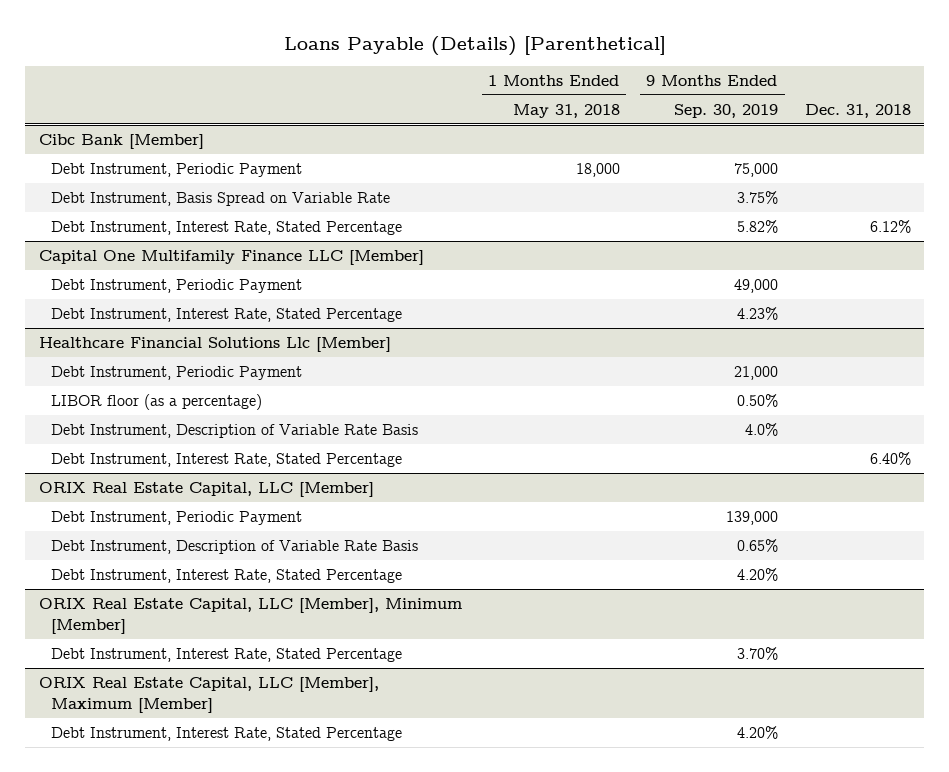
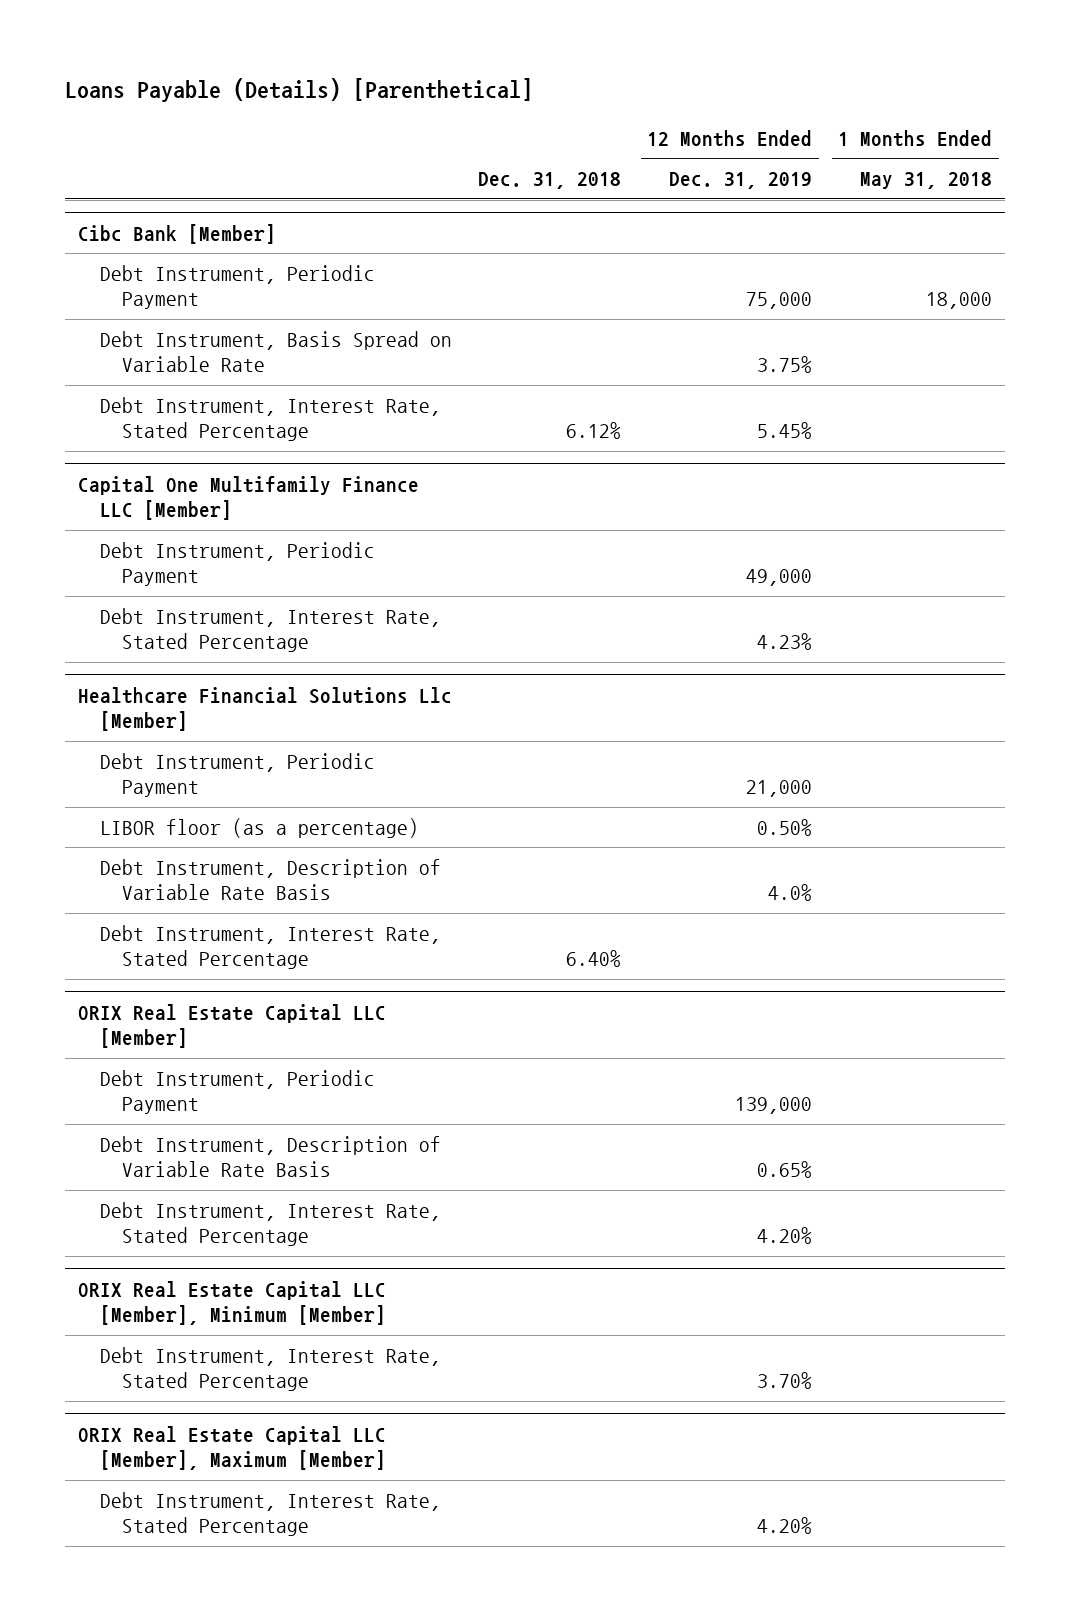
- | 1 Months Ended May 31, 2018 | 9 Months Ended Sep. 30, 2019 | Dec. 31, 2018
+ | Dec. 31, 2018 | 12 Months Ended Dec. 31, 2019 | 1 Months Ended May 31, 2018
- ORIX Real Estate Capital, LLC [Member]
+ ORIX Real Estate Capital LLC [Member]
- ORIX Real Estate Capital, LLC [Member], Minimum [Member]
+ ORIX Real Estate Capital LLC [Member], Minimum [Member]
- ORIX Real Estate Capital, LLC [Member], Maximum [Member]
+ ORIX Real Estate Capital LLC [Member], Maximum [Member]

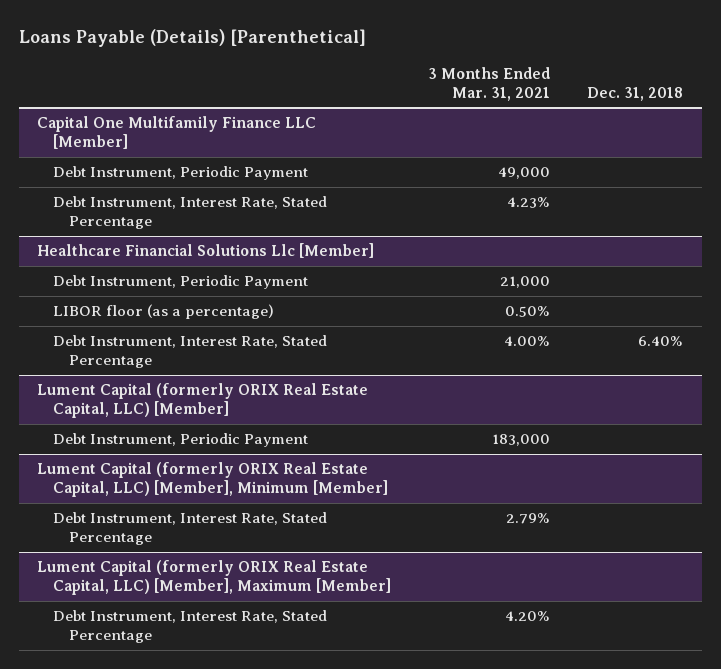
- | Dec. 31, 2018 | 12 Months Ended Dec. 31, 2019 | 1 Months Ended May 31, 2018
+ | 3 Months Ended Mar. 31, 2021 | Dec. 31, 2018
- Cibc Bank [Member]
- Debt Instrument, Periodic Payment | | 75,000 | 18,000
- Debt Instrument, Basis Spread on Variable Rate | | 3.75% |
- Debt Instrument, Interest Rate, Stated Percentage | 6.12% | 5.45% |
@ Healthcare Financial Solutions Llc [Member]
- Debt Instrument, Description of Variable Rate Basis | | 4.0% |
- ORIX Real Estate Capital LLC [Member]
+ Lument Capital (formerly ORIX Real Estate Capital, LLC) [Member]
- Debt Instrument, Description of Variable Rate Basis | | 0.65% |
- Debt Instrument, Interest Rate, Stated Percentage | | 4.20% |
- ORIX Real Estate Capital LLC [Member], Minimum [Member]
+ Lument Capital (formerly ORIX Real Estate Capital, LLC) [Member], Minimum [Member]
- ORIX Real Estate Capital LLC [Member], Maximum [Member]
+ Lument Capital (formerly ORIX Real Estate Capital, LLC) [Member], Maximum [Member]

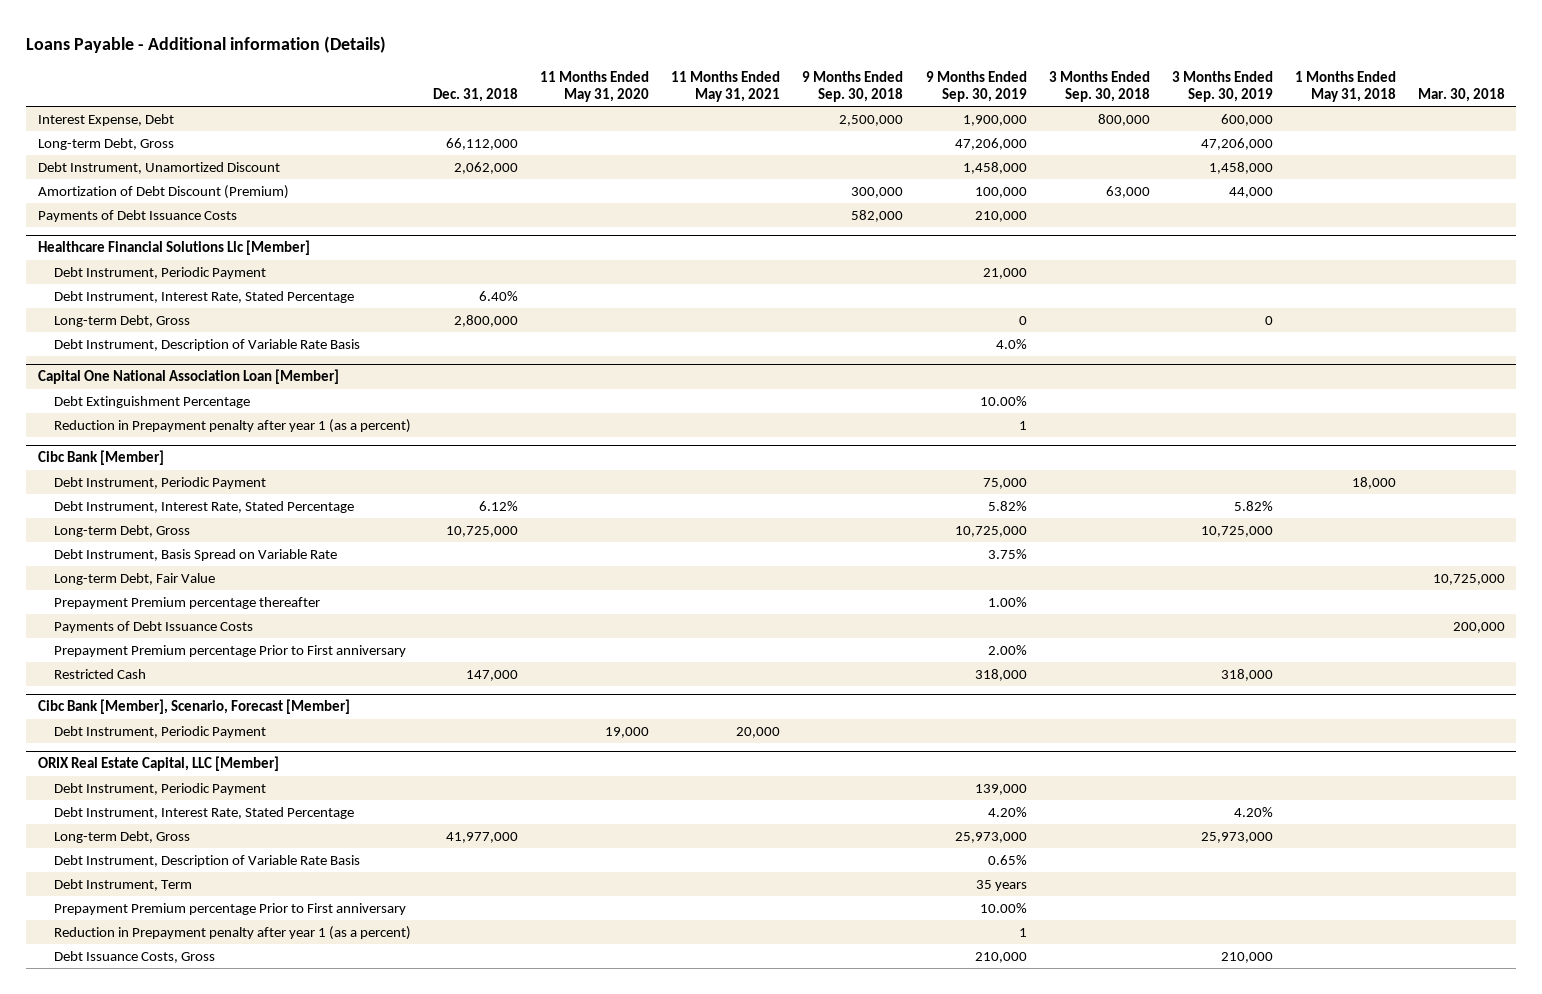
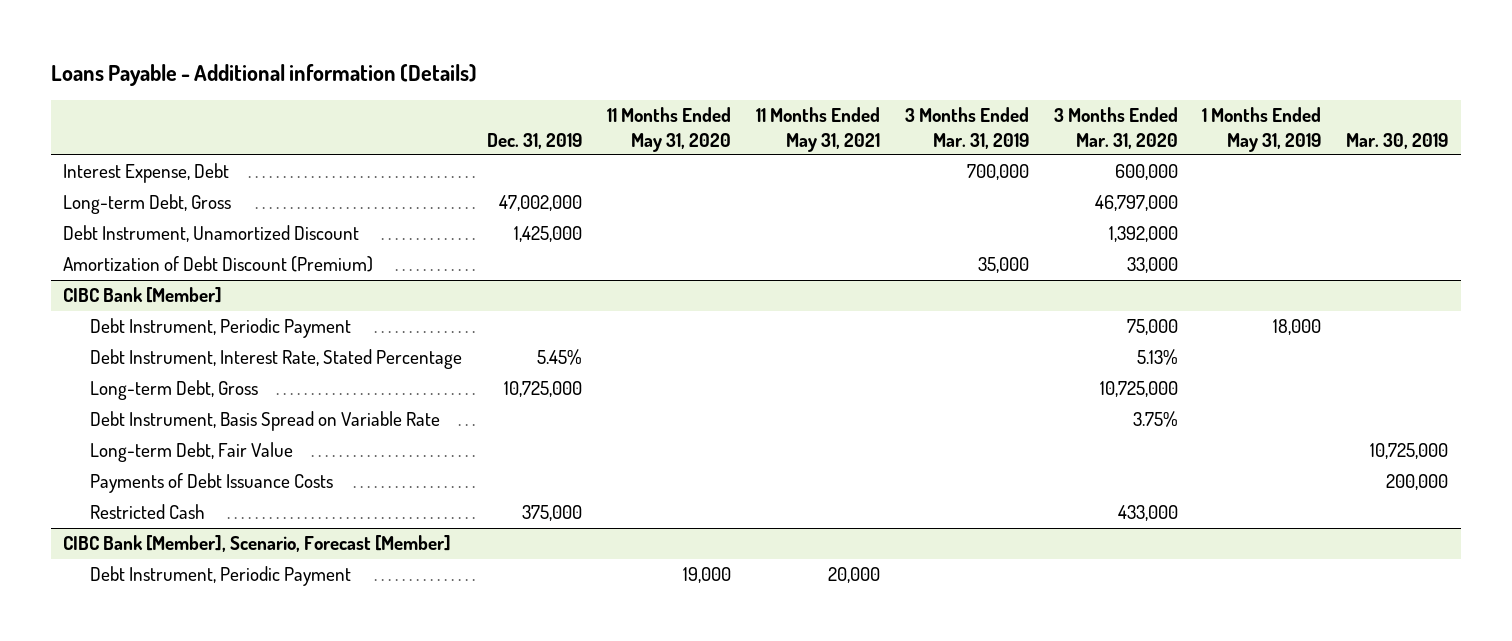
- | Dec. 31, 2018 | 11 Months Ended May 31, 2020 | 11 Months Ended May 31, 2021 | 9 Months Ended Sep. 30, 2018 | 9 Months Ended Sep. 30, 2019 | 3 Months Ended Sep. 30, 2018 | 3 Months Ended Sep. 30, 2019 | 1 Months Ended May 31, 2018 | Mar. 30, 2018
+ | Dec. 31, 2019 | 11 Months Ended May 31, 2020 | 11 Months Ended May 31, 2021 | 3 Months Ended Mar. 31, 2019 | 3 Months Ended Mar. 31, 2020 | 1 Months Ended May 31, 2019 | Mar. 30, 2019
- Payments of Debt Issuance Costs | | | | 582,000 | 210,000 | | | |
- Healthcare Financial Solutions Llc [Member]
- Debt Instrument, Periodic Payment | | | | | 21,000 | | | |
- Debt Instrument, Interest Rate, Stated Percentage | 6.40% | | | | | | | |
- Long-term Debt, Gross | 2,800,000 | | | | 0 | | 0 | |
- Debt Instrument, Description of Variable Rate Basis | | | | | 4.0% | | | |
- Capital One National Association Loan [Member]
- Debt Extinguishment Percentage | | | | | 10.00% | | | |
- Reduction in Prepayment penalty after year 1 (as a percent) | | | | | 1 | | | |
- Cibc Bank [Member]
+ CIBC Bank [Member]
- Prepayment Premium percentage thereafter | | | | | 1.00% | | | |
- Prepayment Premium percentage Prior to First anniversary | | | | | 2.00% | | | |
- Cibc Bank [Member], Scenario, Forecast [Member]
+ CIBC Bank [Member], Scenario, Forecast [Member]
- ORIX Real Estate Capital, LLC [Member]
- Debt Instrument, Periodic Payment | | | | | 139,000 | | | |
- Debt Instrument, Interest Rate, Stated Percentage | | | | | 4.20% | | 4.20% | |
- Long-term Debt, Gross | 41,977,000 | | | | 25,973,000 | | 25,973,000 | |
- Debt Instrument, Description of Variable Rate Basis | | | | | 0.65% | | | |
- Debt Instrument, Term | | | | | 35 years | | | |
- Prepayment Premium percentage Prior to First anniversary | | | | | 10.00% | | | |
- Reduction in Prepayment penalty after year 1 (as a percent) | | | | | 1 | | | |
- Debt Issuance Costs, Gross | | | | | 210,000 | | 210,000 | |

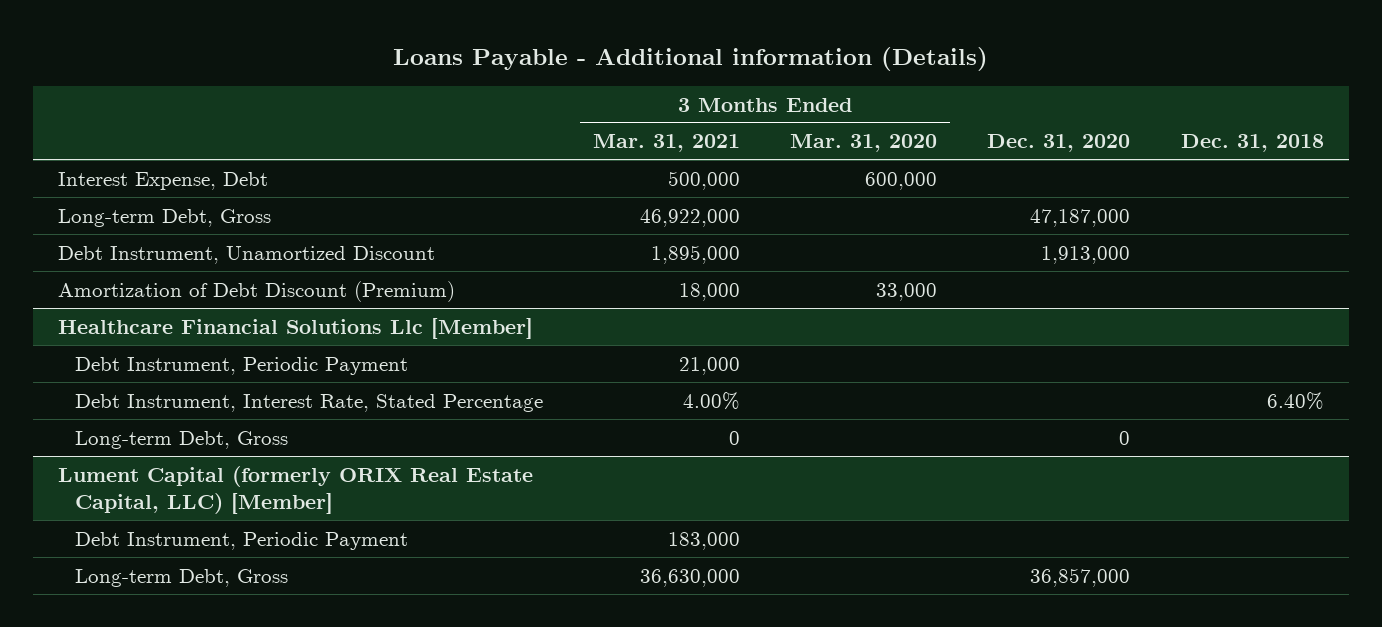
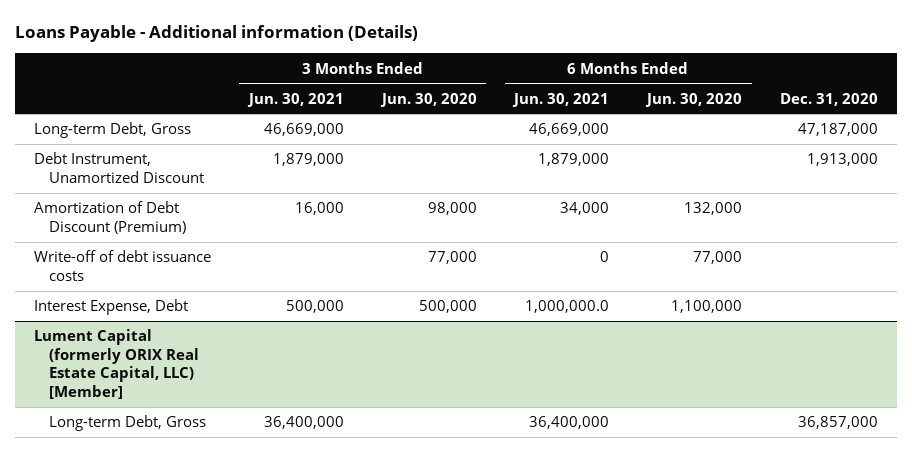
- | 3 Months Ended Mar. 31, 2021 | 3 Months Ended Mar. 31, 2020 | Dec. 31, 2020 | Dec. 31, 2018
+ | 3 Months Ended Jun. 30, 2021 | 3 Months Ended Jun. 30, 2020 | 6 Months Ended Jun. 30, 2021 | 6 Months Ended Jun. 30, 2020 | Dec. 31, 2020
- Healthcare Financial Solutions Llc [Member]
- Debt Instrument, Periodic Payment | 21,000 | | |
- Debt Instrument, Interest Rate, Stated Percentage | 4.00% | | | 6.40%
- Long-term Debt, Gross | 0 | | 0 |
+ Write-off of debt issuance costs | | 77,000 | 0 | 77,000 |
moved down: Interest Expense, Debt | 500,000 | 500,000 | 1,000,000.0 | 1,100,000 |
@ Lument Capital (formerly ORIX Real Estate Capital, LLC) [Member]
- Debt Instrument, Periodic Payment | 183,000 | | |

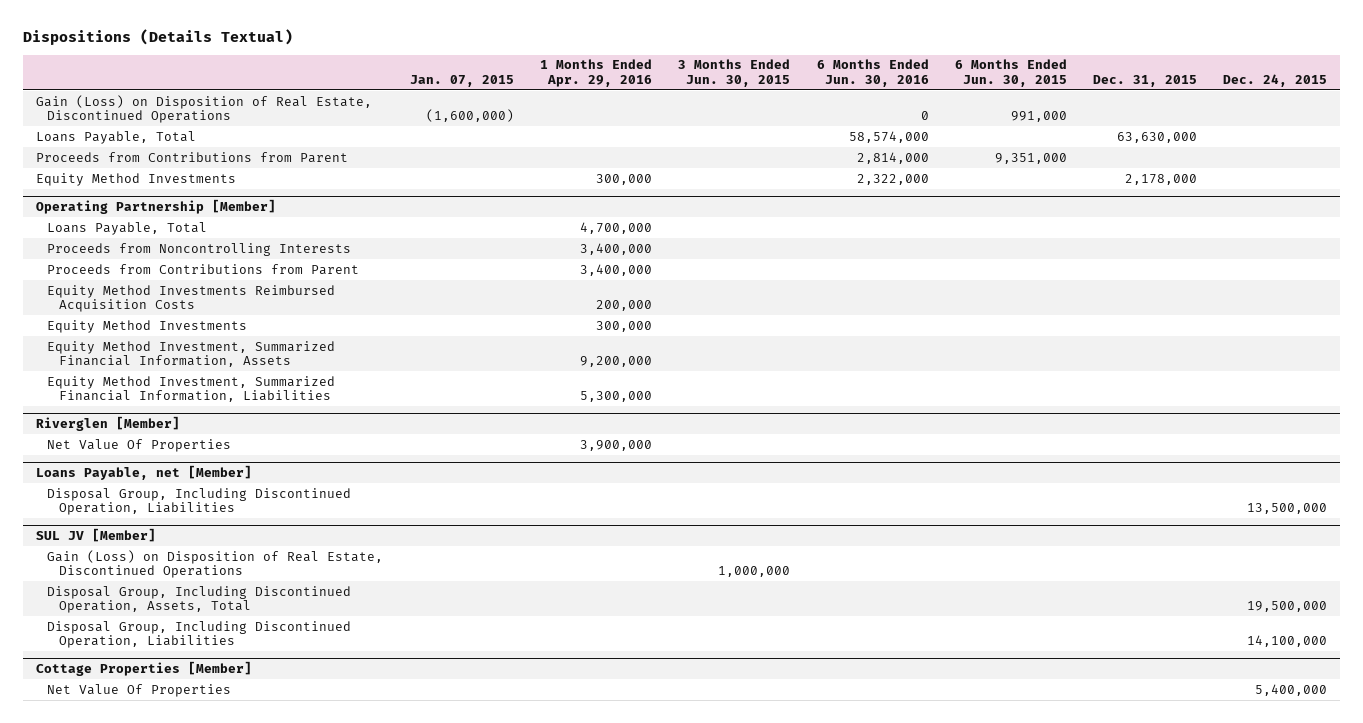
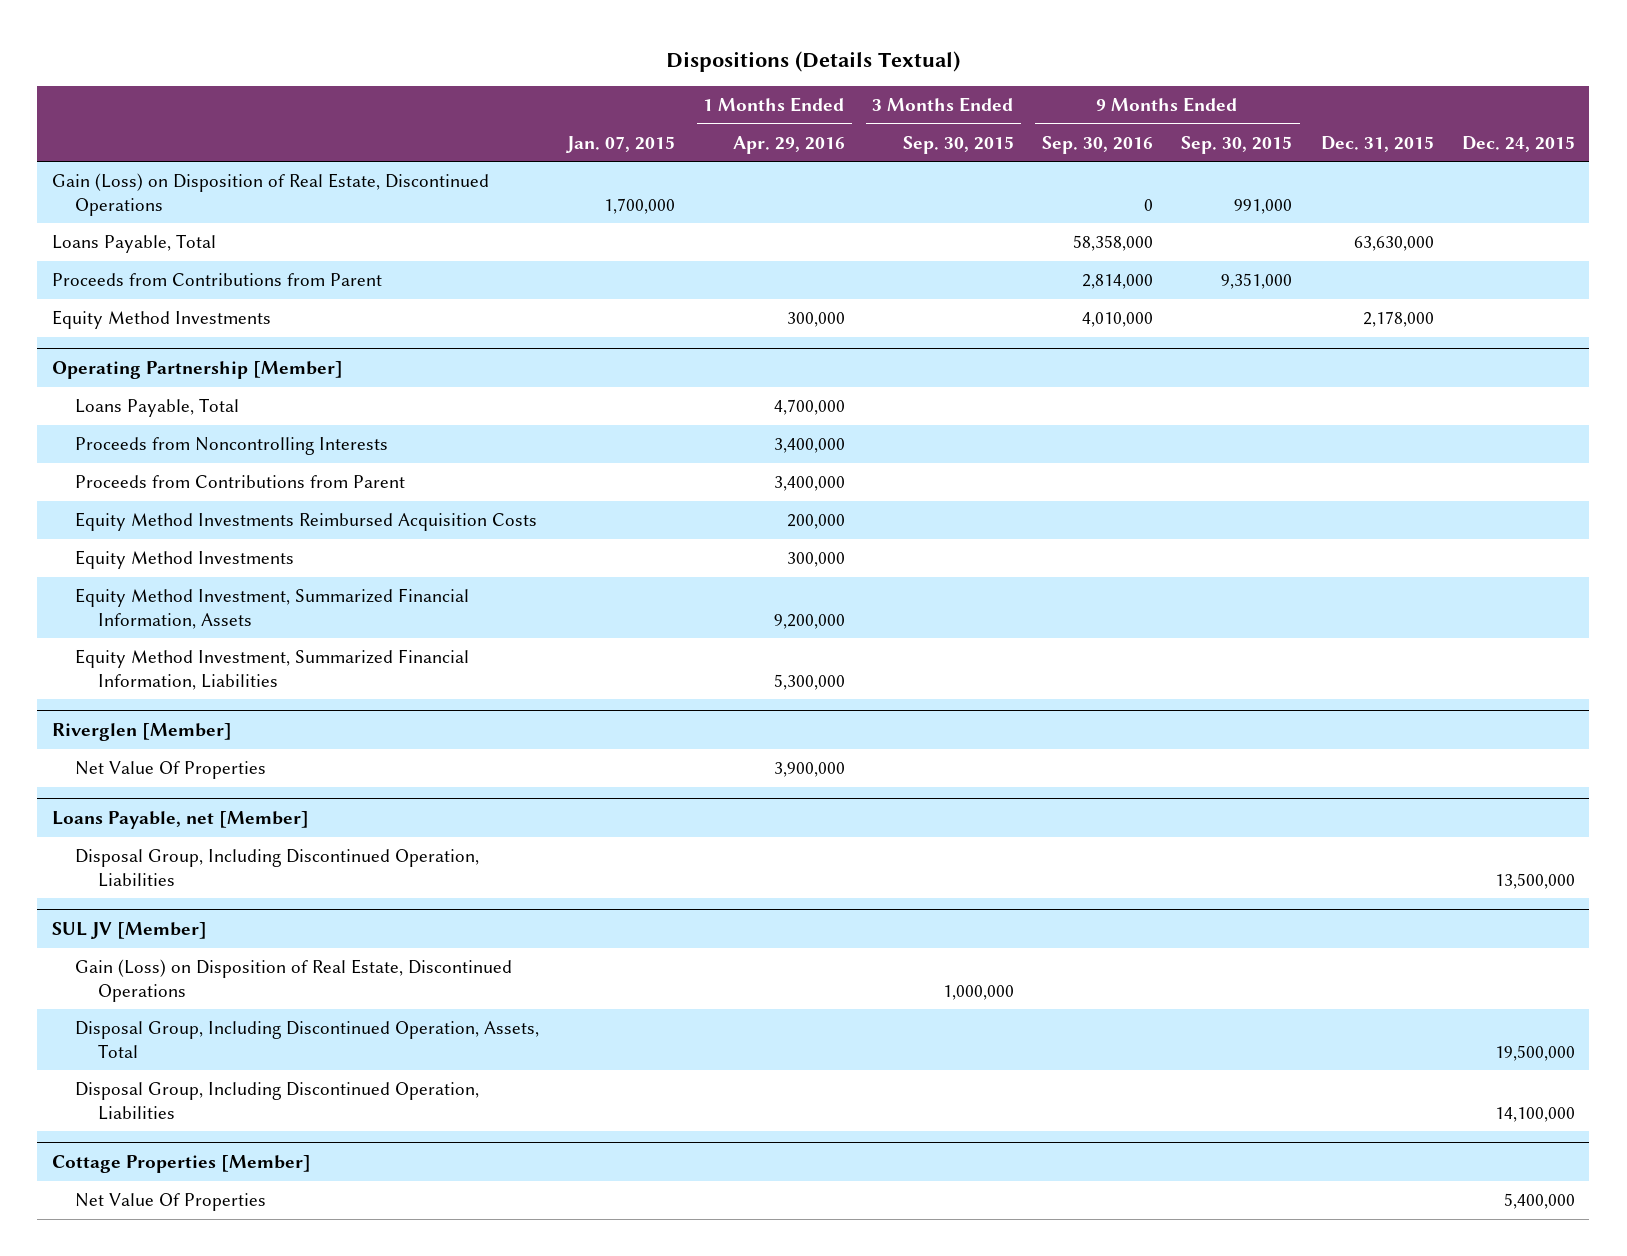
- | Jan. 07, 2015 | 1 Months Ended Apr. 29, 2016 | 3 Months Ended Jun. 30, 2015 | 6 Months Ended Jun. 30, 2016 | 6 Months Ended Jun. 30, 2015 | Dec. 31, 2015 | Dec. 24, 2015
+ | Jan. 07, 2015 | 1 Months Ended Apr. 29, 2016 | 3 Months Ended Sep. 30, 2015 | 9 Months Ended Sep. 30, 2016 | 9 Months Ended Sep. 30, 2015 | Dec. 31, 2015 | Dec. 24, 2015
- Gain (Loss) on Disposition of Real Estate, Discontinued Operations | (1,600,000) | | | 0 | 991,000 | |
+ Gain (Loss) on Disposition of Real Estate, Discontinued Operations | 1,700,000 | | | 0 | 991,000 | |

